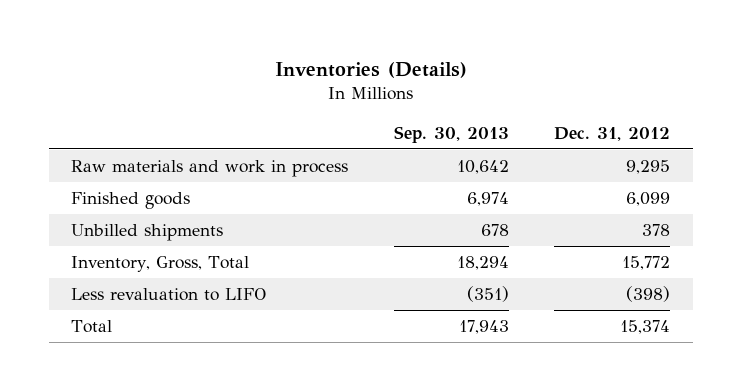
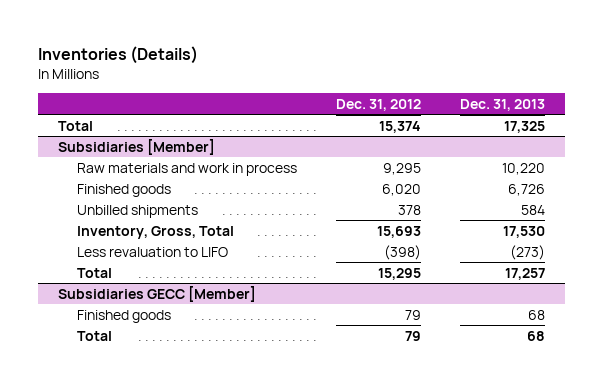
- | Sep. 30, 2013 | Dec. 31, 2012
+ | Dec. 31, 2012 | Dec. 31, 2013
moved up: Total | 15,374 | 17,325
+ Subsidiaries [Member]
- Finished goods | 6,974 | 6,099
+ Finished goods | 6,020 | 6,726
- Inventory, Gross, Total | 18,294 | 15,772
+ Inventory, Gross, Total | 15,693 | 17,530
+ Total | 15,295 | 17,257
+ Subsidiaries GECC [Member]
+ Finished goods | 79 | 68
+ Total | 79 | 68

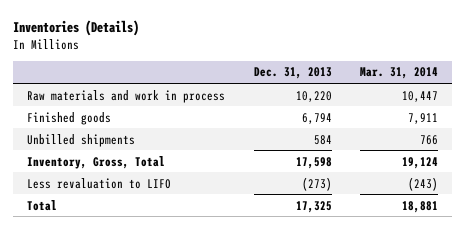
- | Dec. 31, 2012 | Dec. 31, 2013
+ | Dec. 31, 2013 | Mar. 31, 2014
- Subsidiaries [Member]
- Finished goods | 6,020 | 6,726
+ Finished goods | 6,794 | 7,911
- Inventory, Gross, Total | 15,693 | 17,530
+ Inventory, Gross, Total | 17,598 | 19,124
- Total | 15,295 | 17,257
- Subsidiaries GECC [Member]
- Finished goods | 79 | 68
- Total | 79 | 68
moved down: Total | 17,325 | 18,881

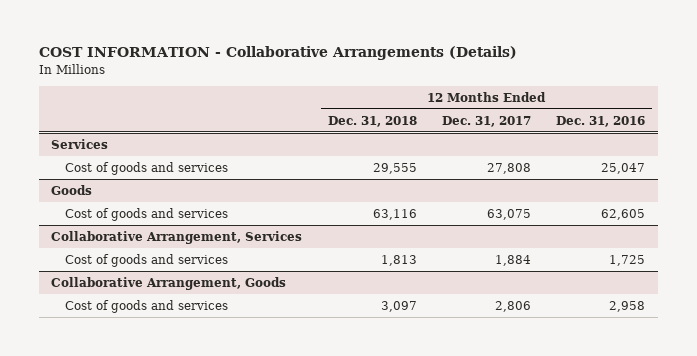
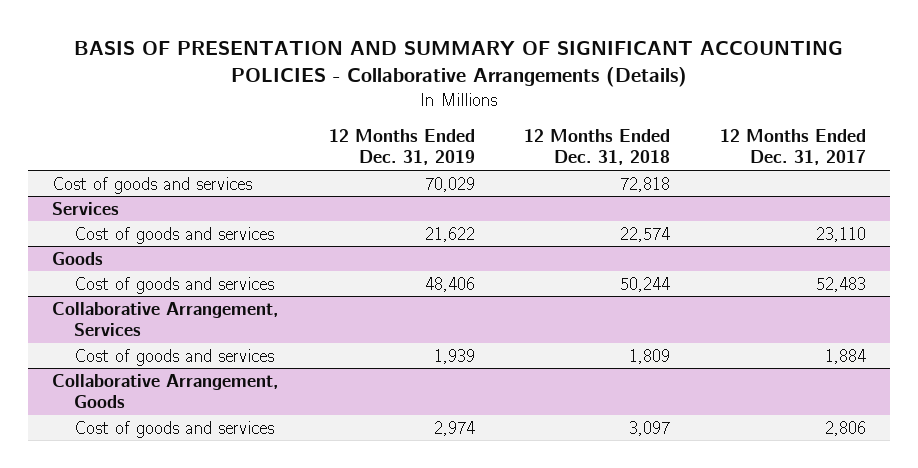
- COST INFORMATION - Collaborative Arrangements (Details)
+ BASIS OF PRESENTATION AND SUMMARY OF SIGNIFICANT ACCOUNTING POLICIES - Collaborative Arrangements (Details)
- | 12 Months Ended Dec. 31, 2018 | 12 Months Ended Dec. 31, 2017 | 12 Months Ended Dec. 31, 2016
+ | 12 Months Ended Dec. 31, 2019 | 12 Months Ended Dec. 31, 2018 | 12 Months Ended Dec. 31, 2017
+ Cost of goods and services | 70,029 | 72,818 |
@ Services
- Cost of goods and services | 29,555 | 27,808 | 25,047
+ Cost of goods and services | 21,622 | 22,574 | 23,110
@ Goods
- Cost of goods and services | 63,116 | 63,075 | 62,605
+ Cost of goods and services | 48,406 | 50,244 | 52,483
@ Collaborative Arrangement, Services
- Cost of goods and services | 1,813 | 1,884 | 1,725
+ Cost of goods and services | 1,939 | 1,809 | 1,884

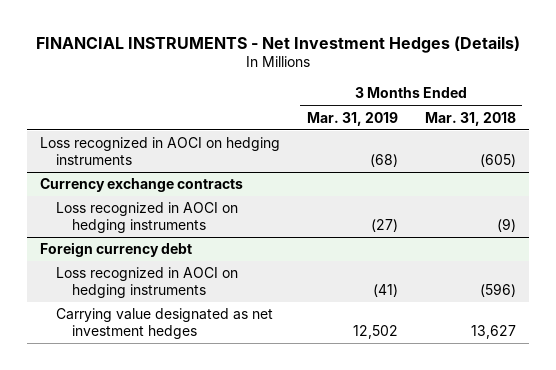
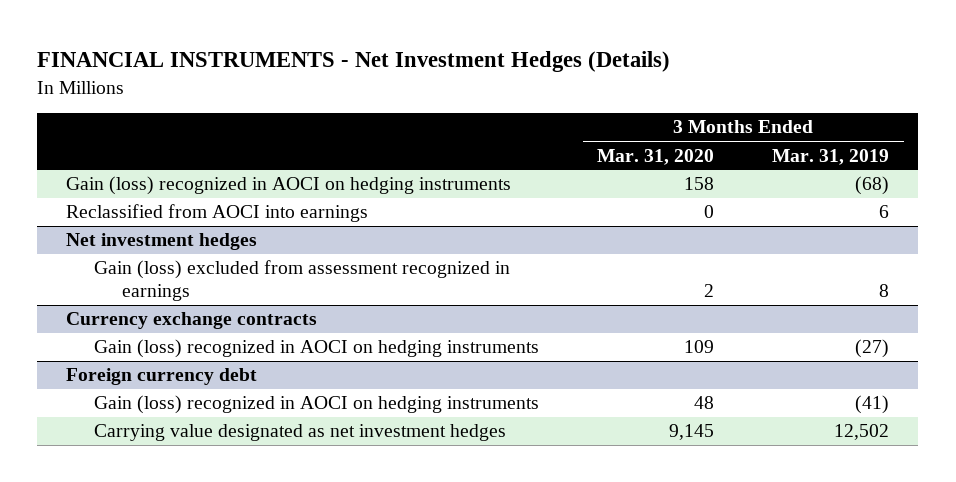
- | 3 Months Ended Mar. 31, 2019 | 3 Months Ended Mar. 31, 2018
+ | 3 Months Ended Mar. 31, 2020 | 3 Months Ended Mar. 31, 2019
- Loss recognized in AOCI on hedging instruments | (68) | (605)
+ Gain (loss) recognized in AOCI on hedging instruments | 158 | (68)
+ Reclassified from AOCI into earnings | 0 | 6
+ Net investment hedges
+ Gain (loss) excluded from assessment recognized in earnings | 2 | 8
@ Currency exchange contracts
- Loss recognized in AOCI on hedging instruments | (27) | (9)
+ Gain (loss) recognized in AOCI on hedging instruments | 109 | (27)
@ Foreign currency debt
- Loss recognized in AOCI on hedging instruments | (41) | (596)
+ Gain (loss) recognized in AOCI on hedging instruments | 48 | (41)

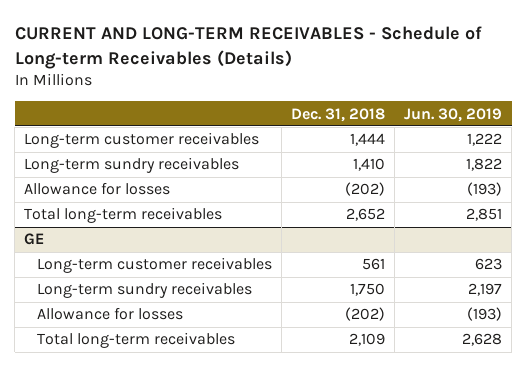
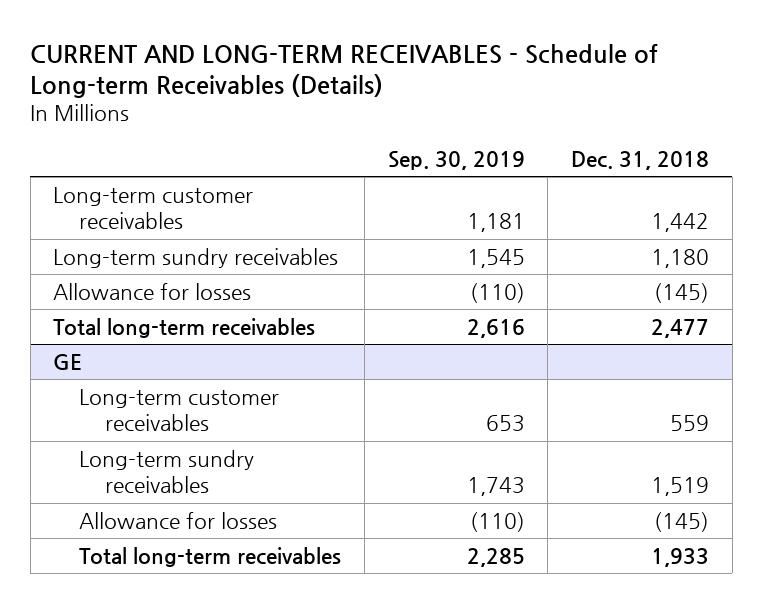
- | Dec. 31, 2018 | Jun. 30, 2019
+ | Sep. 30, 2019 | Dec. 31, 2018
- Long-term customer receivables | 1,444 | 1,222
- Long-term sundry receivables | 1,410 | 1,822
- Allowance for losses | (202) | (193)
- Total long-term receivables | 2,652 | 2,851
+ Long-term customer receivables | 1,181 | 1,442
+ Long-term sundry receivables | 1,545 | 1,180
+ Allowance for losses | (110) | (145)
+ Total long-term receivables | 2,616 | 2,477
@ GE
- Long-term customer receivables | 561 | 623
- Long-term sundry receivables | 1,750 | 2,197
- Allowance for losses | (202) | (193)
- Total long-term receivables | 2,109 | 2,628
+ Long-term customer receivables | 653 | 559
+ Long-term sundry receivables | 1,743 | 1,519
+ Allowance for losses | (110) | (145)
+ Total long-term receivables | 2,285 | 1,933

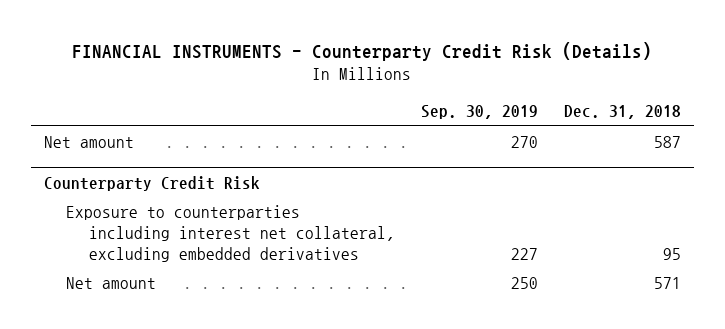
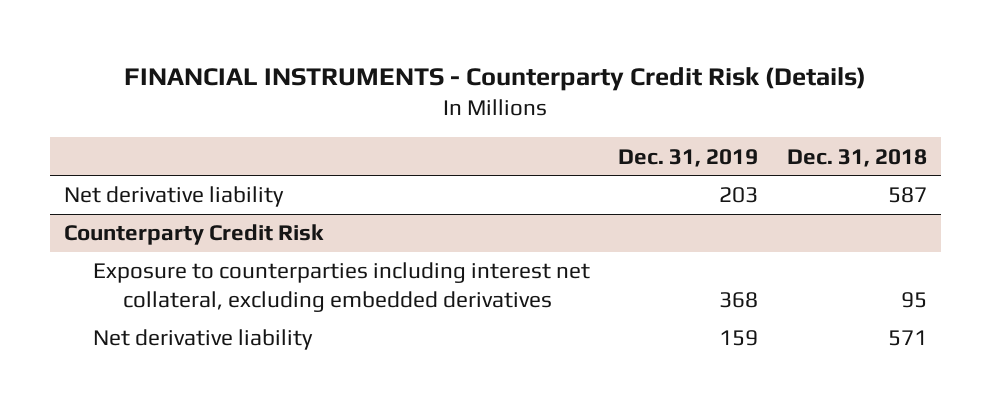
- | Sep. 30, 2019 | Dec. 31, 2018
+ | Dec. 31, 2019 | Dec. 31, 2018
- Net amount | 270 | 587
+ Net derivative liability | 203 | 587
@ Counterparty Credit Risk
- Net amount | 250 | 571
+ Net derivative liability | 159 | 571

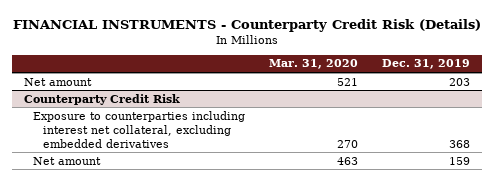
- | Dec. 31, 2019 | Dec. 31, 2018
+ | Mar. 31, 2020 | Dec. 31, 2019
- Net derivative liability | 203 | 587
+ Net amount | 521 | 203
@ Counterparty Credit Risk
- Net derivative liability | 159 | 571
+ Net amount | 463 | 159

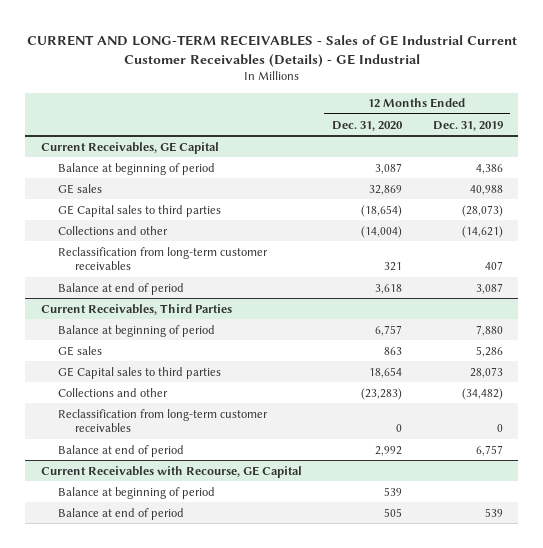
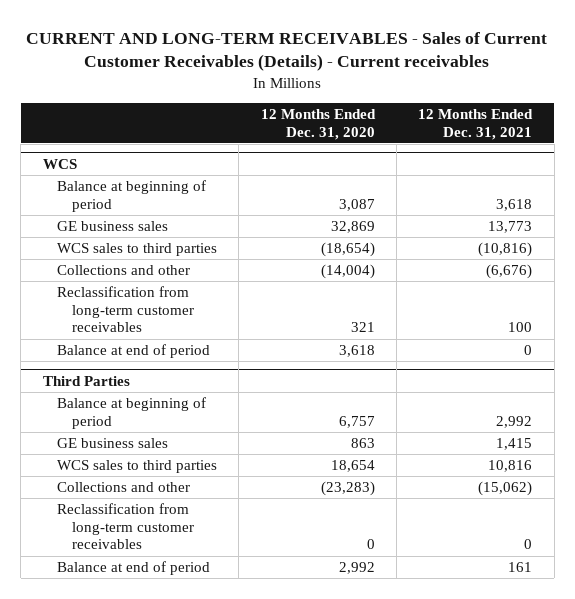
- CURRENT AND LONG-TERM RECEIVABLES - Sales of GE Industrial Current Customer Receivables (Details) - GE Industrial
+ CURRENT AND LONG-TERM RECEIVABLES - Sales of Current Customer Receivables (Details) - Current receivables
- | 12 Months Ended Dec. 31, 2020 | 12 Months Ended Dec. 31, 2019
+ | 12 Months Ended Dec. 31, 2020 | 12 Months Ended Dec. 31, 2021
- Current Receivables, GE Capital
+ WCS
- GE sales | 32,869 | 40,988
- GE Capital sales to third parties | (18,654) | (28,073)
+ GE business sales | 32,869 | 13,773
+ WCS sales to third parties | (18,654) | (10,816)
- Current Receivables, Third Parties
+ Third Parties
- GE sales | 863 | 5,286
- GE Capital sales to third parties | 18,654 | 28,073
+ GE business sales | 863 | 1,415
+ WCS sales to third parties | 18,654 | 10,816
- Current Receivables with Recourse, GE Capital
- Balance at beginning of period | 539 |
- Balance at end of period | 505 | 539

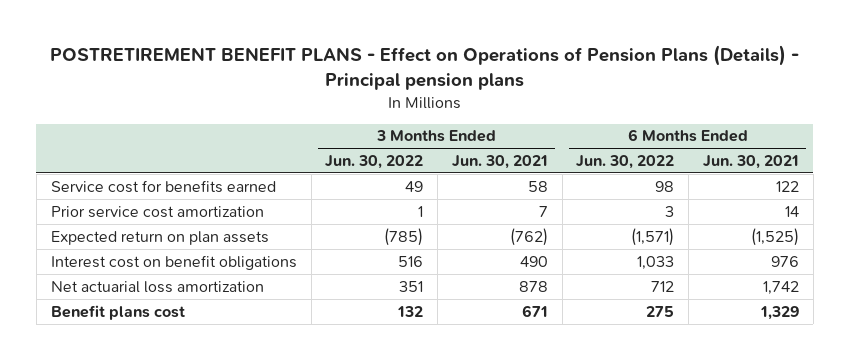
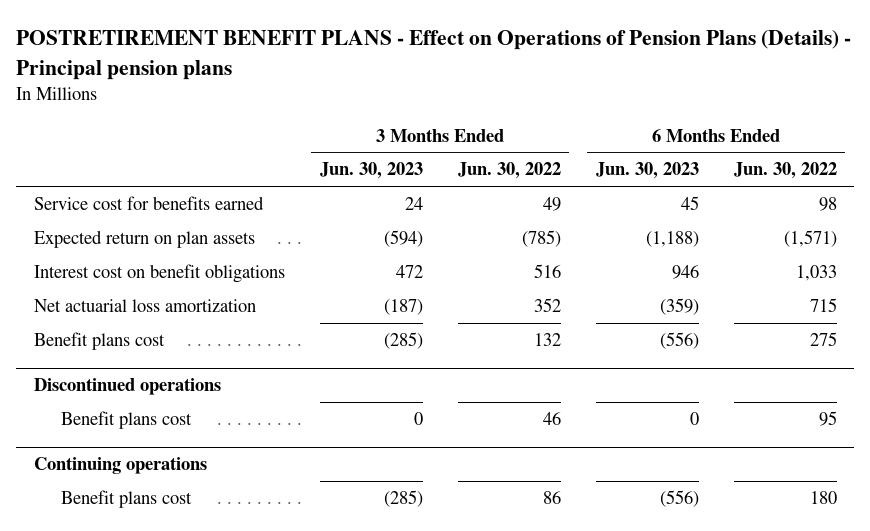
- | 3 Months Ended Jun. 30, 2022 | 3 Months Ended Jun. 30, 2021 | 6 Months Ended Jun. 30, 2022 | 6 Months Ended Jun. 30, 2021
+ | 3 Months Ended Jun. 30, 2023 | 3 Months Ended Jun. 30, 2022 | 6 Months Ended Jun. 30, 2023 | 6 Months Ended Jun. 30, 2022
- Prior service cost amortization | 1 | 7 | 3 | 14
- Net actuarial loss amortization | 351 | 878 | 712 | 1,742
+ Net actuarial loss amortization | (187) | 352 | (359) | 715
+ Discontinued operations
+ Benefit plans cost | 0 | 46 | 0 | 95
+ Continuing operations
+ Benefit plans cost | (285) | 86 | (556) | 180

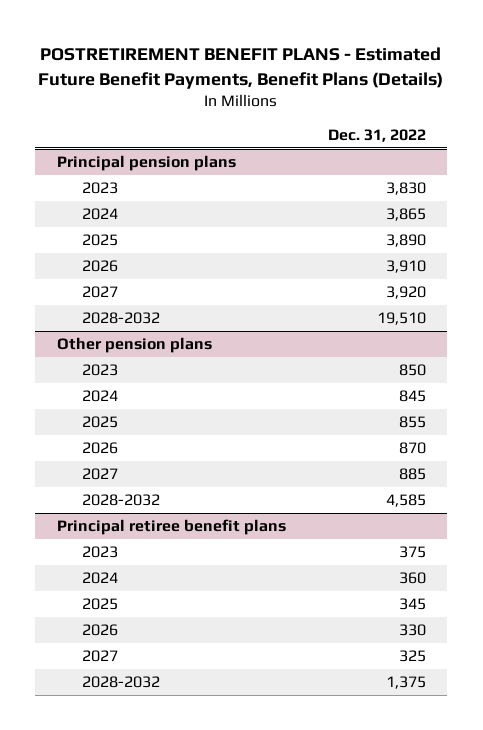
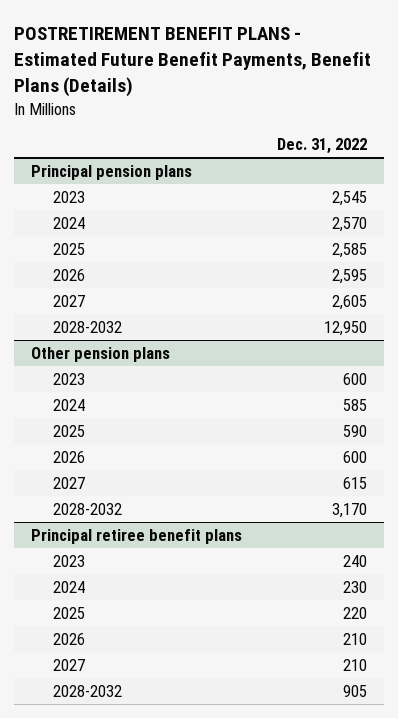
@ Principal pension plans
- 2023 | 3,830
- 2024 | 3,865
- 2025 | 3,890
- 2026 | 3,910
- 2027 | 3,920
- 2028-2032 | 19,510
+ 2023 | 2,545
+ 2024 | 2,570
+ 2025 | 2,585
+ 2026 | 2,595
+ 2027 | 2,605
+ 2028-2032 | 12,950
@ Other pension plans
- 2023 | 850
- 2024 | 845
- 2025 | 855
- 2026 | 870
- 2027 | 885
- 2028-2032 | 4,585
+ 2023 | 600
+ 2024 | 585
+ 2025 | 590
+ 2026 | 600
+ 2027 | 615
+ 2028-2032 | 3,170
@ Principal retiree benefit plans
- 2023 | 375
- 2024 | 360
- 2025 | 345
- 2026 | 330
- 2027 | 325
- 2028-2032 | 1,375
+ 2023 | 240
+ 2024 | 230
+ 2025 | 220
+ 2026 | 210
+ 2027 | 210
+ 2028-2032 | 905

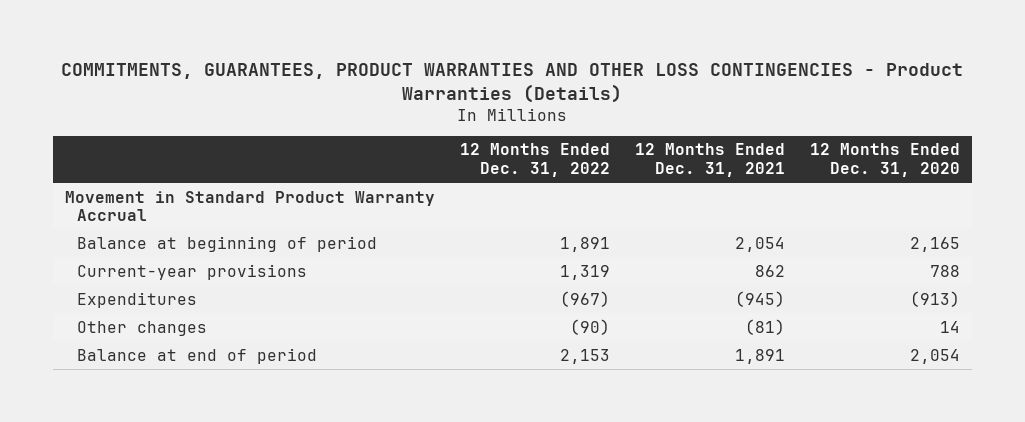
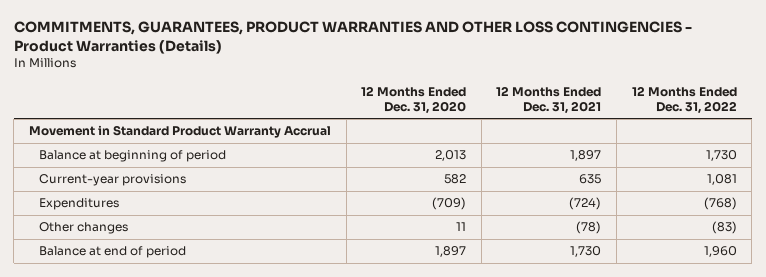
- | 12 Months Ended Dec. 31, 2022 | 12 Months Ended Dec. 31, 2021 | 12 Months Ended Dec. 31, 2020
+ | 12 Months Ended Dec. 31, 2020 | 12 Months Ended Dec. 31, 2021 | 12 Months Ended Dec. 31, 2022
- Balance at beginning of period | 1,891 | 2,054 | 2,165
- Current-year provisions | 1,319 | 862 | 788
- Expenditures | (967) | (945) | (913)
- Other changes | (90) | (81) | 14
- Balance at end of period | 2,153 | 1,891 | 2,054
+ Balance at beginning of period | 2,013 | 1,897 | 1,730
+ Current-year provisions | 582 | 635 | 1,081
+ Expenditures | (709) | (724) | (768)
+ Other changes | 11 | (78) | (83)
+ Balance at end of period | 1,897 | 1,730 | 1,960

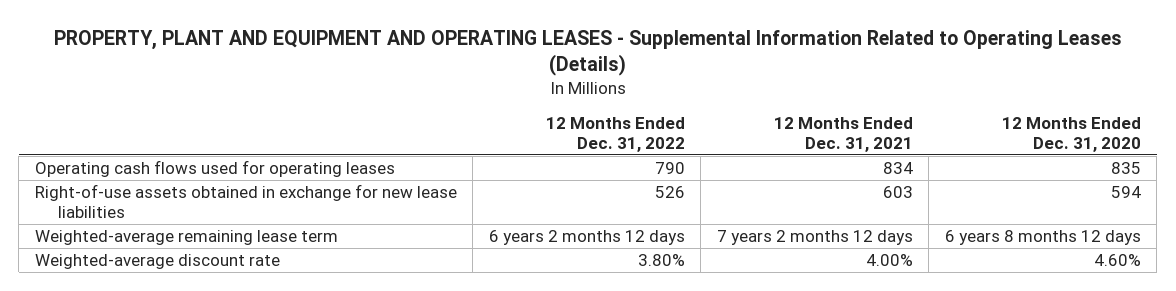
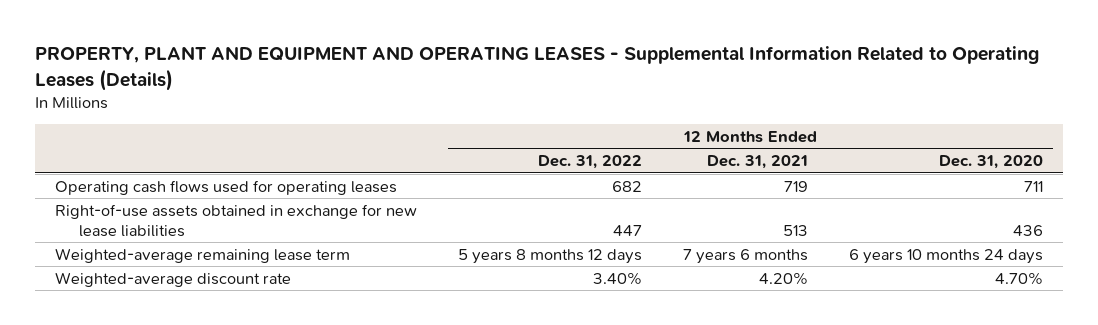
- Operating cash flows used for operating leases | 790 | 834 | 835
- Right-of-use assets obtained in exchange for new lease liabilities | 526 | 603 | 594
- Weighted-average remaining lease term | 6 years 2 months 12 days | 7 years 2 months 12 days | 6 years 8 months 12 days
- Weighted-average discount rate | 3.80% | 4.00% | 4.60%
+ Operating cash flows used for operating leases | 682 | 719 | 711
+ Right-of-use assets obtained in exchange for new lease liabilities | 447 | 513 | 436
+ Weighted-average remaining lease term | 5 years 8 months 12 days | 7 years 6 months | 6 years 10 months 24 days
+ Weighted-average discount rate | 3.40% | 4.20% | 4.70%

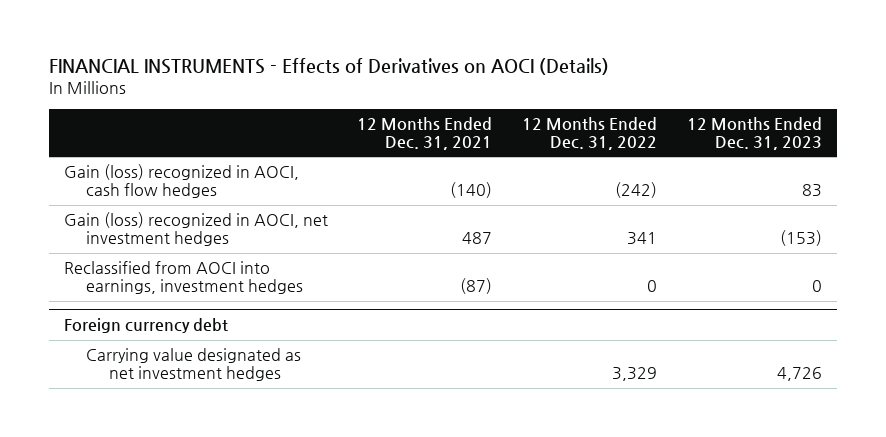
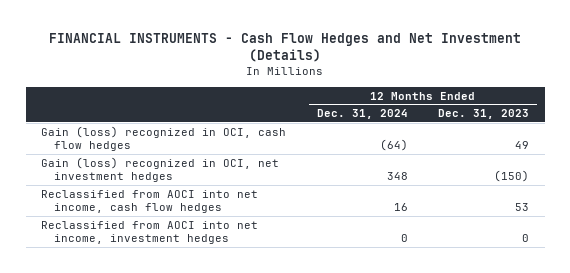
- FINANCIAL INSTRUMENTS - Effects of Derivatives on AOCI (Details)
+ FINANCIAL INSTRUMENTS - Cash Flow Hedges and Net Investment (Details)
- | 12 Months Ended Dec. 31, 2021 | 12 Months Ended Dec. 31, 2022 | 12 Months Ended Dec. 31, 2023
+ | 12 Months Ended Dec. 31, 2024 | 12 Months Ended Dec. 31, 2023
- Gain (loss) recognized in AOCI, cash flow hedges | (140) | (242) | 83
- Gain (loss) recognized in AOCI, net investment hedges | 487 | 341 | (153)
- Reclassified from AOCI into earnings, investment hedges | (87) | 0 | 0
- Foreign currency debt
- Carrying value designated as net investment hedges | | 3,329 | 4,726
+ Gain (loss) recognized in OCI, cash flow hedges | (64) | 49
+ Gain (loss) recognized in OCI, net investment hedges | 348 | (150)
+ Reclassified from AOCI into net income, cash flow hedges | 16 | 53
+ Reclassified from AOCI into net income, investment hedges | 0 | 0

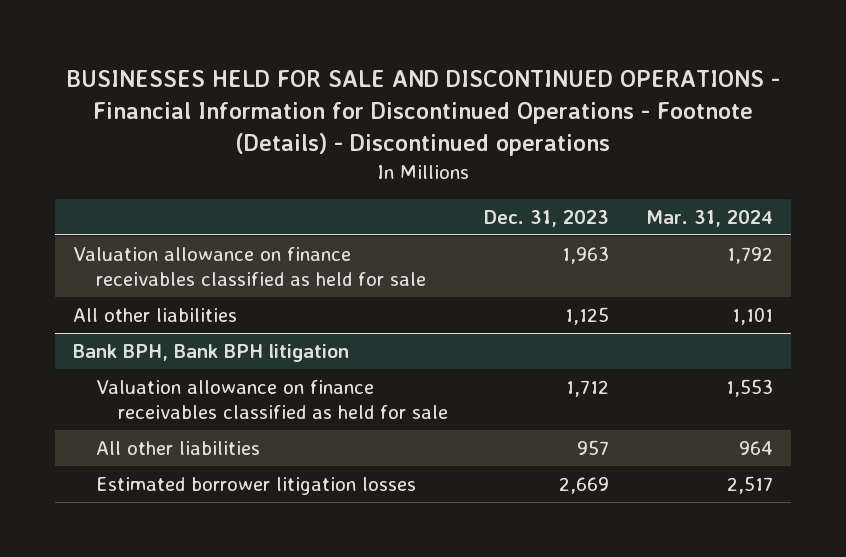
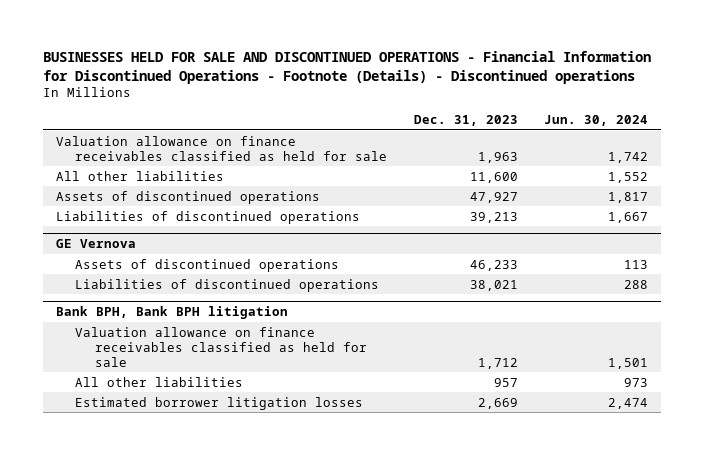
- | Dec. 31, 2023 | Mar. 31, 2024
+ | Dec. 31, 2023 | Jun. 30, 2024
- All other liabilities | 1,125 | 1,101
+ All other liabilities | 11,600 | 1,552
+ Assets of discontinued operations | 47,927 | 1,817
+ Liabilities of discontinued operations | 39,213 | 1,667
+ GE Vernova
+ Assets of discontinued operations | 46,233 | 113
+ Liabilities of discontinued operations | 38,021 | 288

